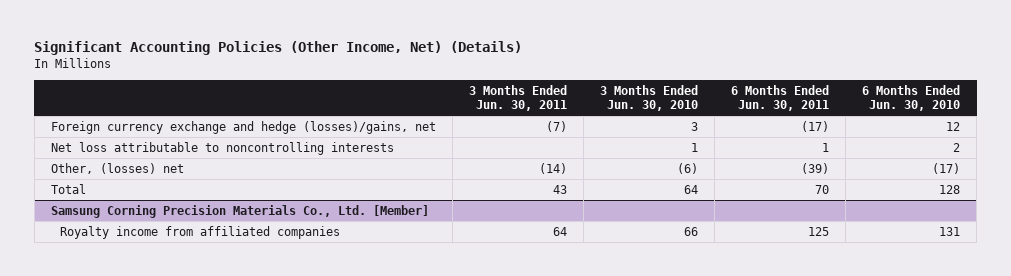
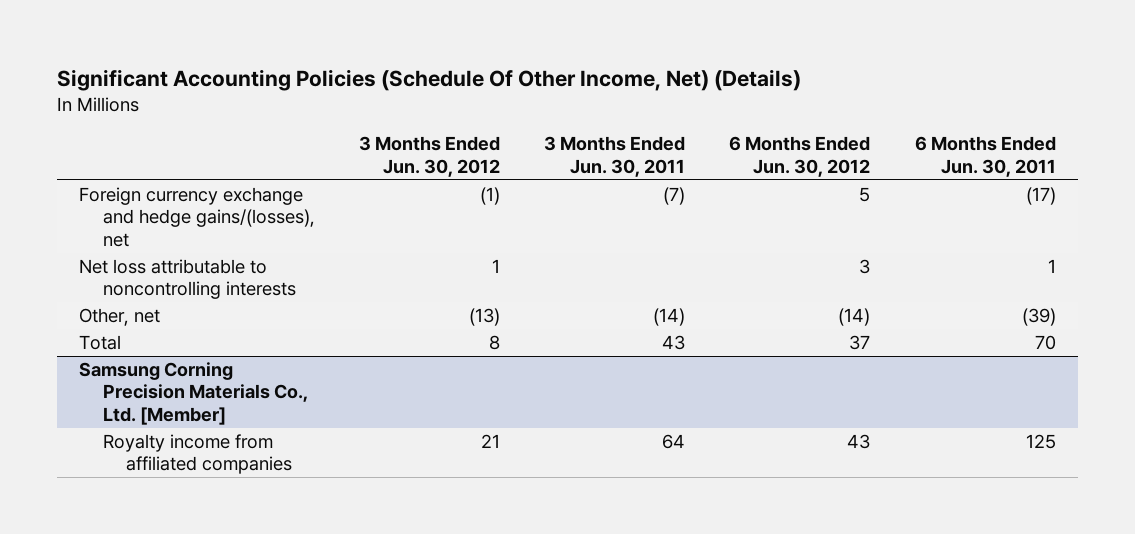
- Significant Accounting Policies (Other Income, Net) (Details)
+ Significant Accounting Policies (Schedule Of Other Income, Net) (Details)
- | 3 Months Ended Jun. 30, 2011 | 3 Months Ended Jun. 30, 2010 | 6 Months Ended Jun. 30, 2011 | 6 Months Ended Jun. 30, 2010
+ | 3 Months Ended Jun. 30, 2012 | 3 Months Ended Jun. 30, 2011 | 6 Months Ended Jun. 30, 2012 | 6 Months Ended Jun. 30, 2011
- Foreign currency exchange and hedge (losses)/gains, net | (7) | 3 | (17) | 12
+ Foreign currency exchange and hedge gains/(losses), net | (1) | (7) | 5 | (17)
- Other, (losses) net | (14) | (6) | (39) | (17)
+ Other, net | (13) | (14) | (14) | (39)

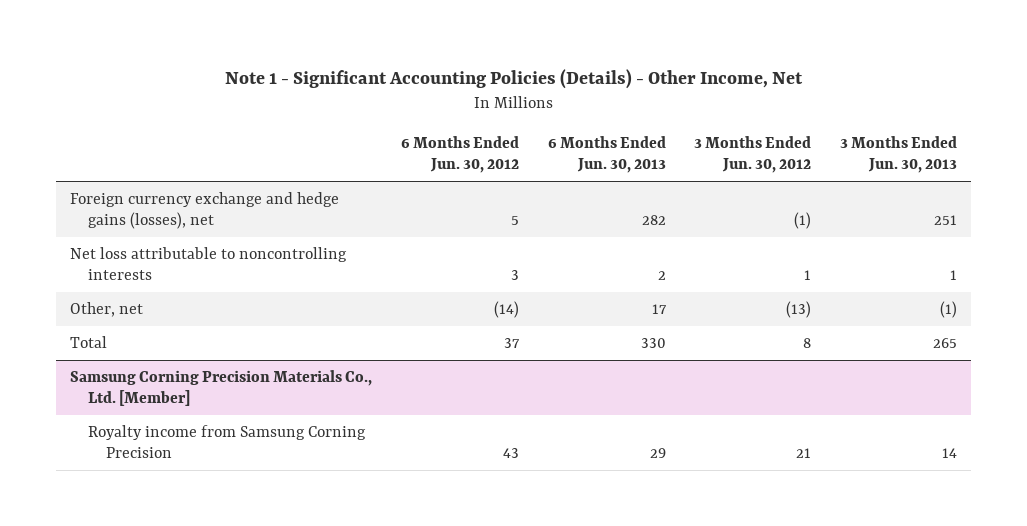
- Significant Accounting Policies (Schedule Of Other Income, Net) (Details)
+ Note 1 - Significant Accounting Policies (Details) - Other Income, Net
- | 3 Months Ended Jun. 30, 2012 | 3 Months Ended Jun. 30, 2011 | 6 Months Ended Jun. 30, 2012 | 6 Months Ended Jun. 30, 2011
+ | 6 Months Ended Jun. 30, 2012 | 6 Months Ended Jun. 30, 2013 | 3 Months Ended Jun. 30, 2012 | 3 Months Ended Jun. 30, 2013
- Foreign currency exchange and hedge gains/(losses), net | (1) | (7) | 5 | (17)
+ Foreign currency exchange and hedge gains (losses), net | 5 | 282 | (1) | 251
@ Samsung Corning Precision Materials Co., Ltd. [Member]
- Royalty income from affiliated companies | 21 | 64 | 43 | 125
+ Royalty income from Samsung Corning Precision | 43 | 29 | 21 | 14

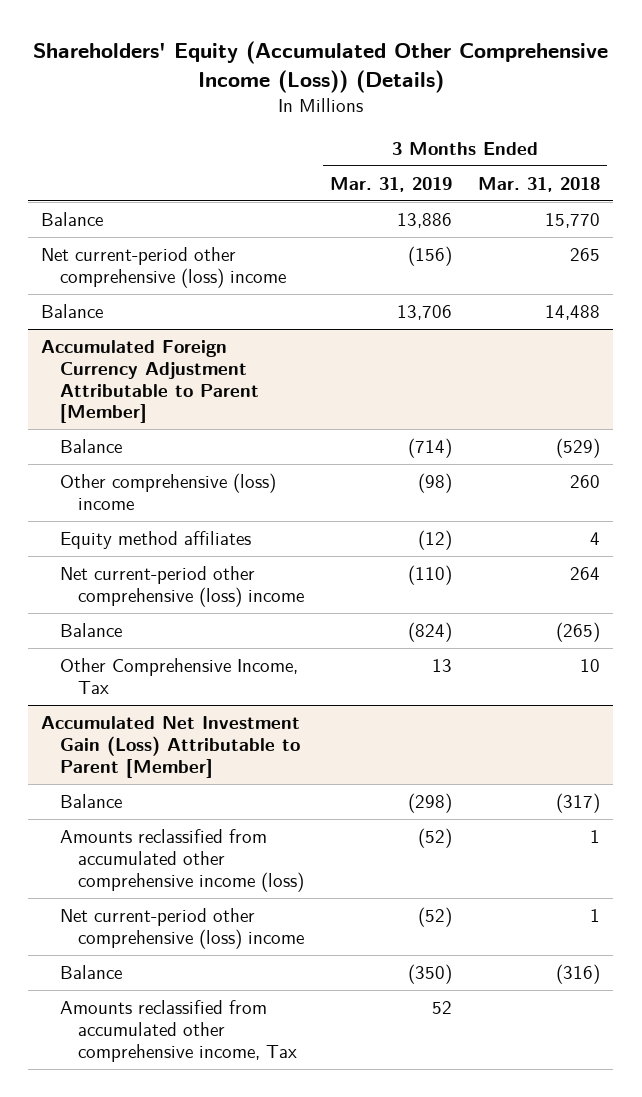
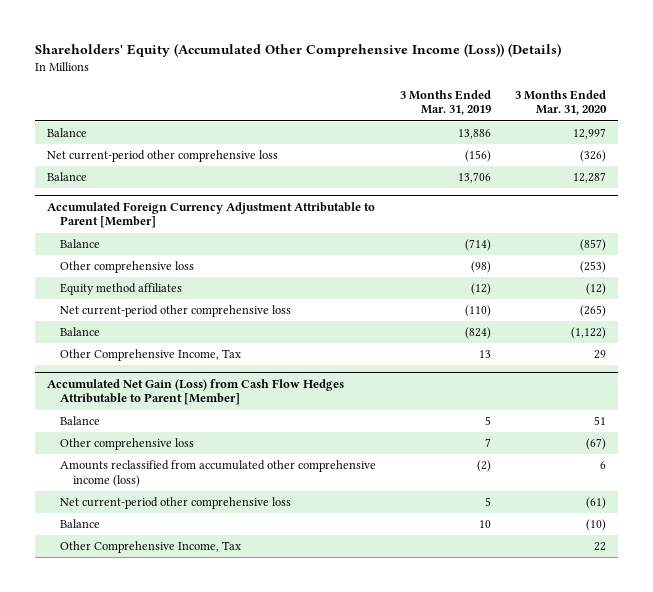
- | 3 Months Ended Mar. 31, 2019 | 3 Months Ended Mar. 31, 2018
+ | 3 Months Ended Mar. 31, 2019 | 3 Months Ended Mar. 31, 2020
- Net current-period other comprehensive (loss) income | (156) | 265
+ Net current-period other comprehensive loss | (156) | (326)
@ Accumulated Foreign Currency Adjustment Attributable to Parent [Member]
- Other comprehensive (loss) income | (98) | 260
+ Other comprehensive loss | (98) | (253)
- Net current-period other comprehensive (loss) income | (110) | 264
+ Net current-period other comprehensive loss | (110) | (265)
- Accumulated Net Investment Gain (Loss) Attributable to Parent [Member]
- Balance | (298) | (317)
- Amounts reclassified from accumulated other comprehensive income (loss) | (52) | 1
- Net current-period other comprehensive (loss) income | (52) | 1
- Balance | (350) | (316)
- Amounts reclassified from accumulated other comprehensive income, Tax | 52 |
+ Accumulated Net Gain (Loss) from Cash Flow Hedges Attributable to Parent [Member]
+ Balance | 5 | 51
+ Other comprehensive loss | 7 | (67)
+ Amounts reclassified from accumulated other comprehensive income (loss) | (2) | 6
+ Net current-period other comprehensive loss | 5 | (61)
+ Balance | 10 | (10)
+ Other Comprehensive Income, Tax | | 22

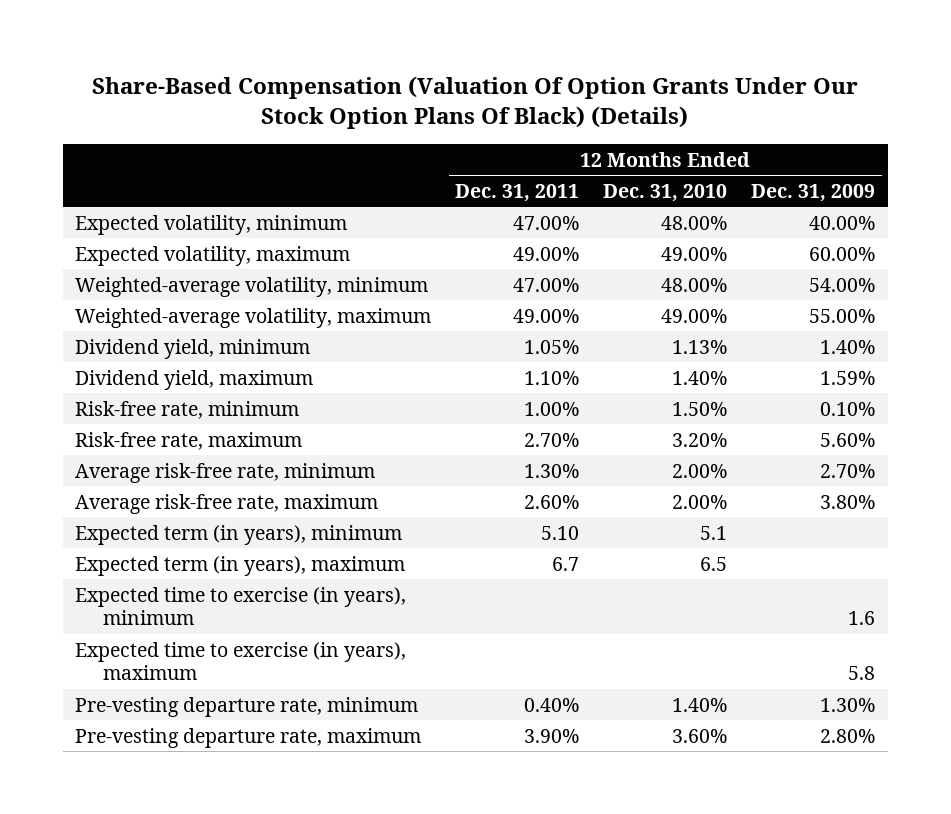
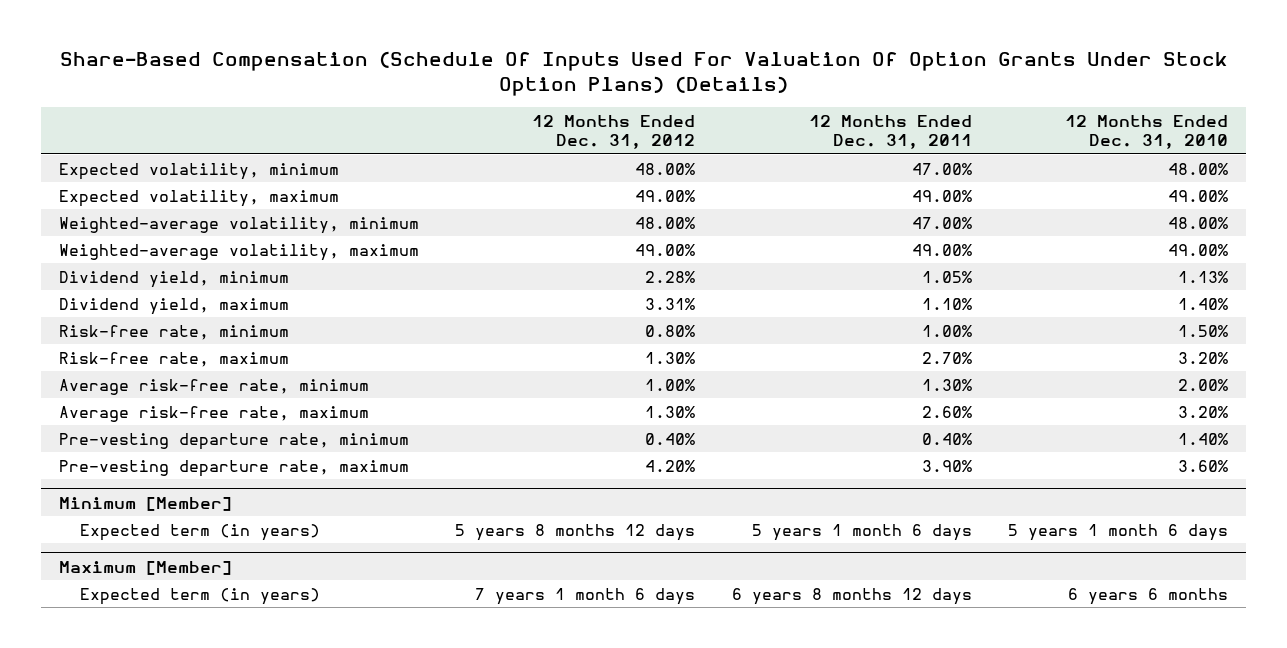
- Share-Based Compensation (Valuation Of Option Grants Under Our Stock Option Plans Of Black) (Details)
+ Share-Based Compensation (Schedule Of Inputs Used For Valuation Of Option Grants Under Stock Option Plans) (Details)
- | 12 Months Ended Dec. 31, 2011 | 12 Months Ended Dec. 31, 2010 | 12 Months Ended Dec. 31, 2009
+ | 12 Months Ended Dec. 31, 2012 | 12 Months Ended Dec. 31, 2011 | 12 Months Ended Dec. 31, 2010
- Average risk-free rate, maximum | 2.60% | 2.00% | 3.80%
- Expected term (in years), minimum | 5.10 | 5.1 |
- Expected term (in years), maximum | 6.7 | 6.5 |
- Expected time to exercise (in years), minimum | | | 1.6
- Expected time to exercise (in years), maximum | | | 5.8
+ Average risk-free rate, maximum | 1.30% | 2.60% | 3.20%
+ Minimum [Member]
+ Expected term (in years) | 5 years 8 months 12 days | 5 years 1 month 6 days | 5 years 1 month 6 days
+ Maximum [Member]
+ Expected term (in years) | 7 years 1 month 6 days | 6 years 8 months 12 days | 6 years 6 months

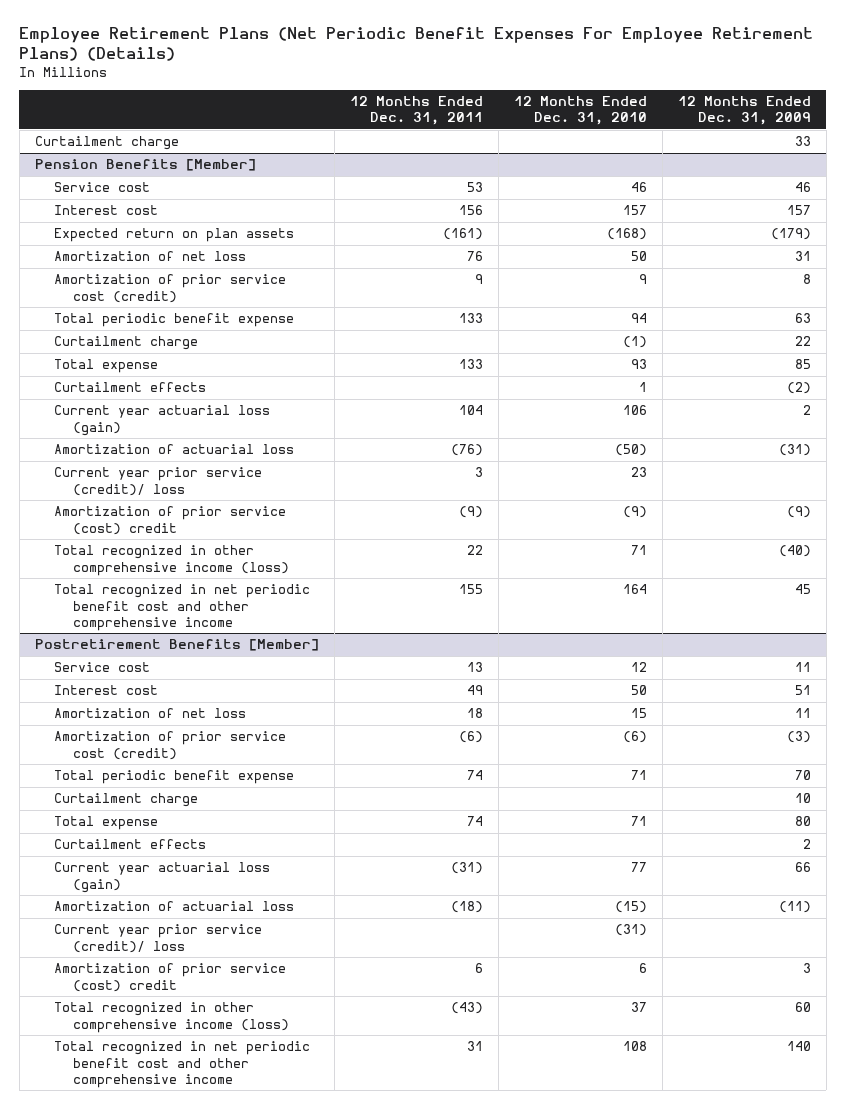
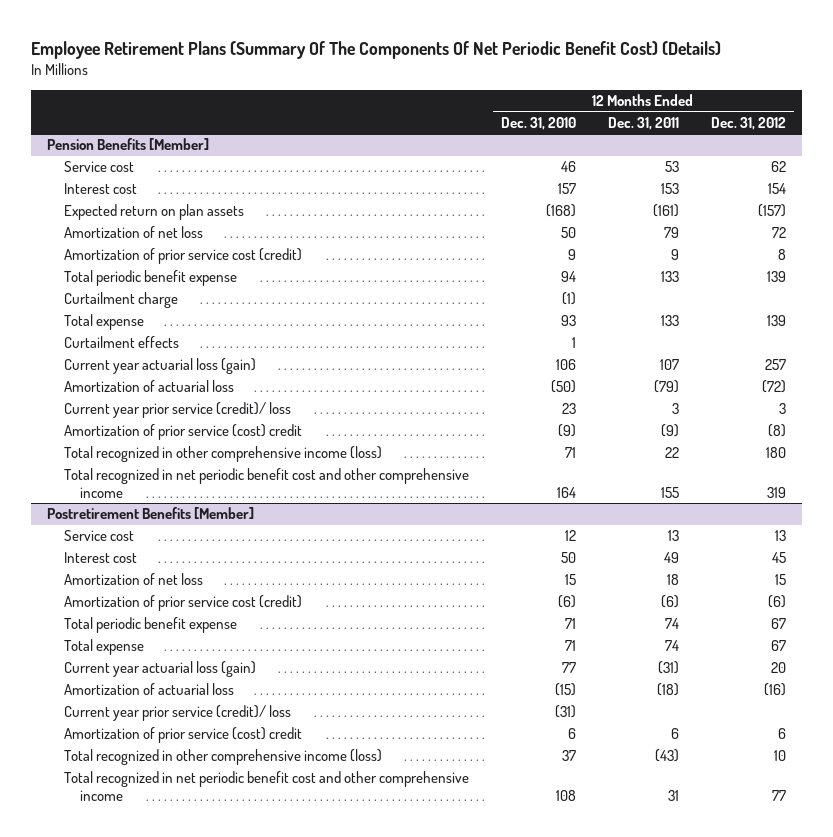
- Employee Retirement Plans (Net Periodic Benefit Expenses For Employee Retirement Plans) (Details)
+ Employee Retirement Plans (Summary Of The Components Of Net Periodic Benefit Cost) (Details)
- | 12 Months Ended Dec. 31, 2011 | 12 Months Ended Dec. 31, 2010 | 12 Months Ended Dec. 31, 2009
+ | 12 Months Ended Dec. 31, 2010 | 12 Months Ended Dec. 31, 2011 | 12 Months Ended Dec. 31, 2012
- Curtailment charge | | | 33
@ Pension Benefits [Member]
- Interest cost | 156 | 157 | 157
+ Interest cost | 157 | 153 | 154
- Amortization of net loss | 76 | 50 | 31
+ Amortization of net loss | 50 | 79 | 72
- Current year actuarial loss (gain) | 104 | 106 | 2
- Amortization of actuarial loss | (76) | (50) | (31)
+ Current year actuarial loss (gain) | 106 | 107 | 257
+ Amortization of actuarial loss | (50) | (79) | (72)
@ Postretirement Benefits [Member]
- Curtailment charge | | | 10
- Curtailment effects | | | 2

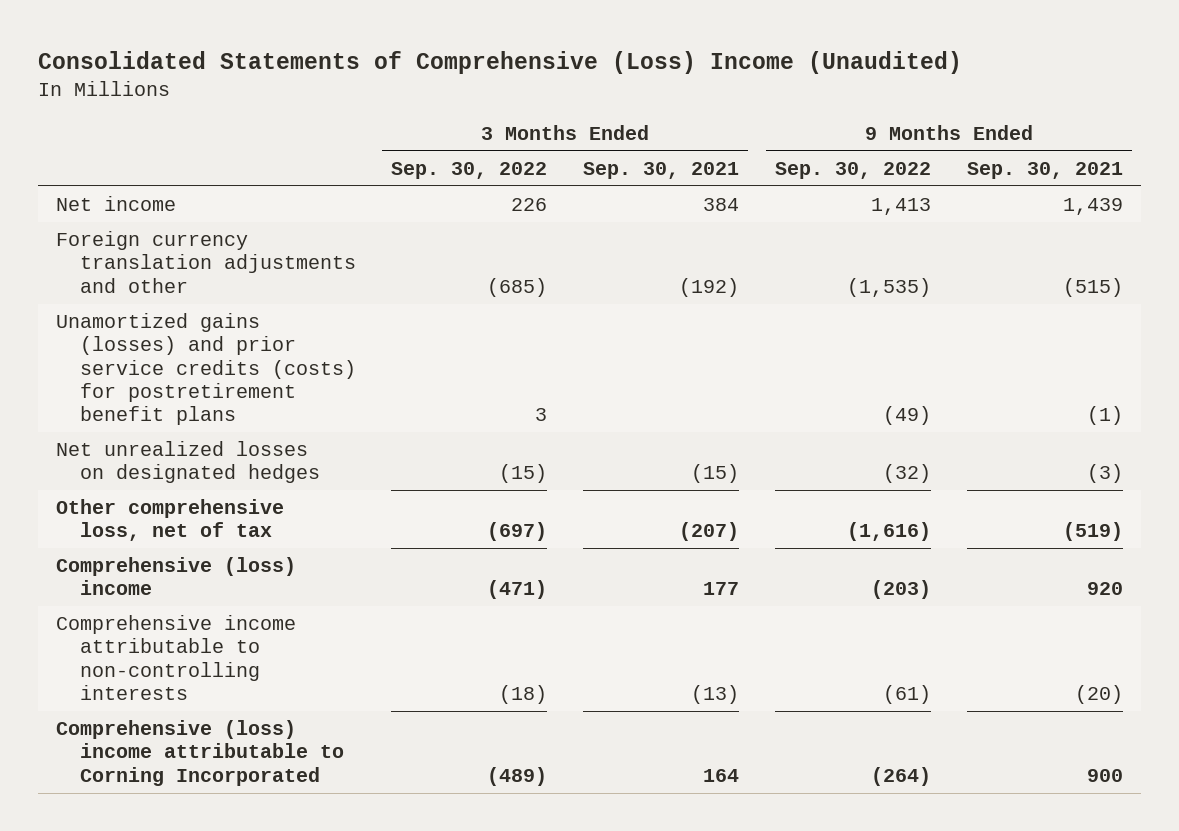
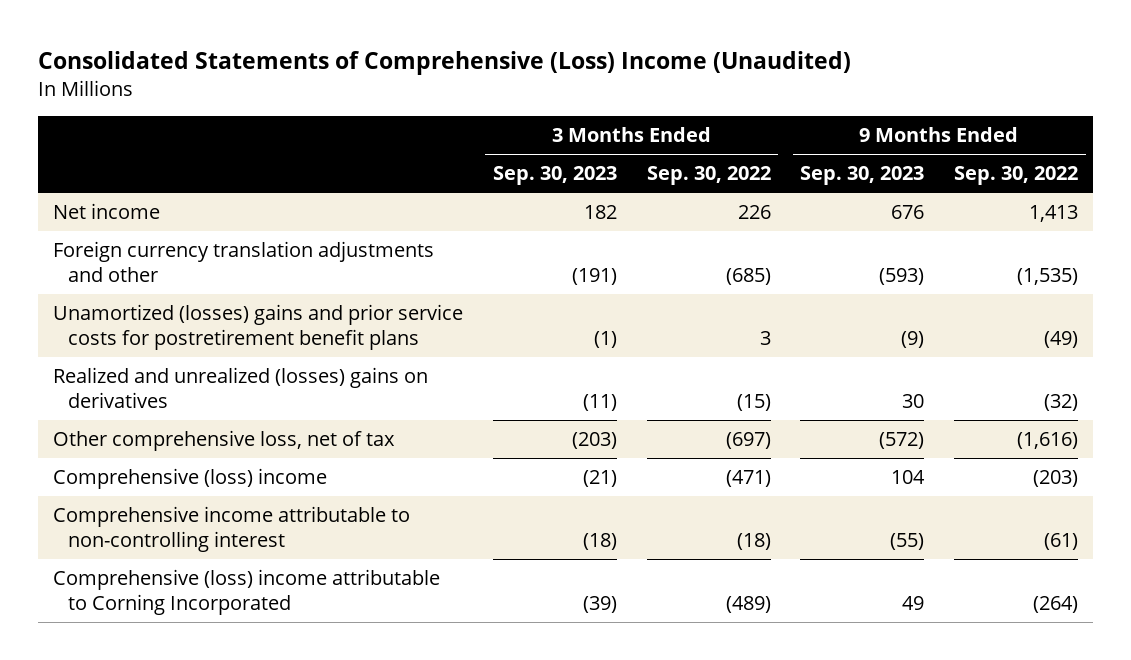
- | 3 Months Ended Sep. 30, 2022 | 3 Months Ended Sep. 30, 2021 | 9 Months Ended Sep. 30, 2022 | 9 Months Ended Sep. 30, 2021
+ | 3 Months Ended Sep. 30, 2023 | 3 Months Ended Sep. 30, 2022 | 9 Months Ended Sep. 30, 2023 | 9 Months Ended Sep. 30, 2022
- Unamortized gains (losses) and prior service credits (costs) for postretirement benefit plans | 3 | | (49) | (1)
- Net unrealized losses on designated hedges | (15) | (15) | (32) | (3)
+ Unamortized (losses) gains and prior service costs for postretirement benefit plans | (1) | 3 | (9) | (49)
+ Realized and unrealized (losses) gains on derivatives | (11) | (15) | 30 | (32)
- Comprehensive income attributable to non-controlling interests | (18) | (13) | (61) | (20)
+ Comprehensive income attributable to non-controlling interest | (18) | (18) | (55) | (61)

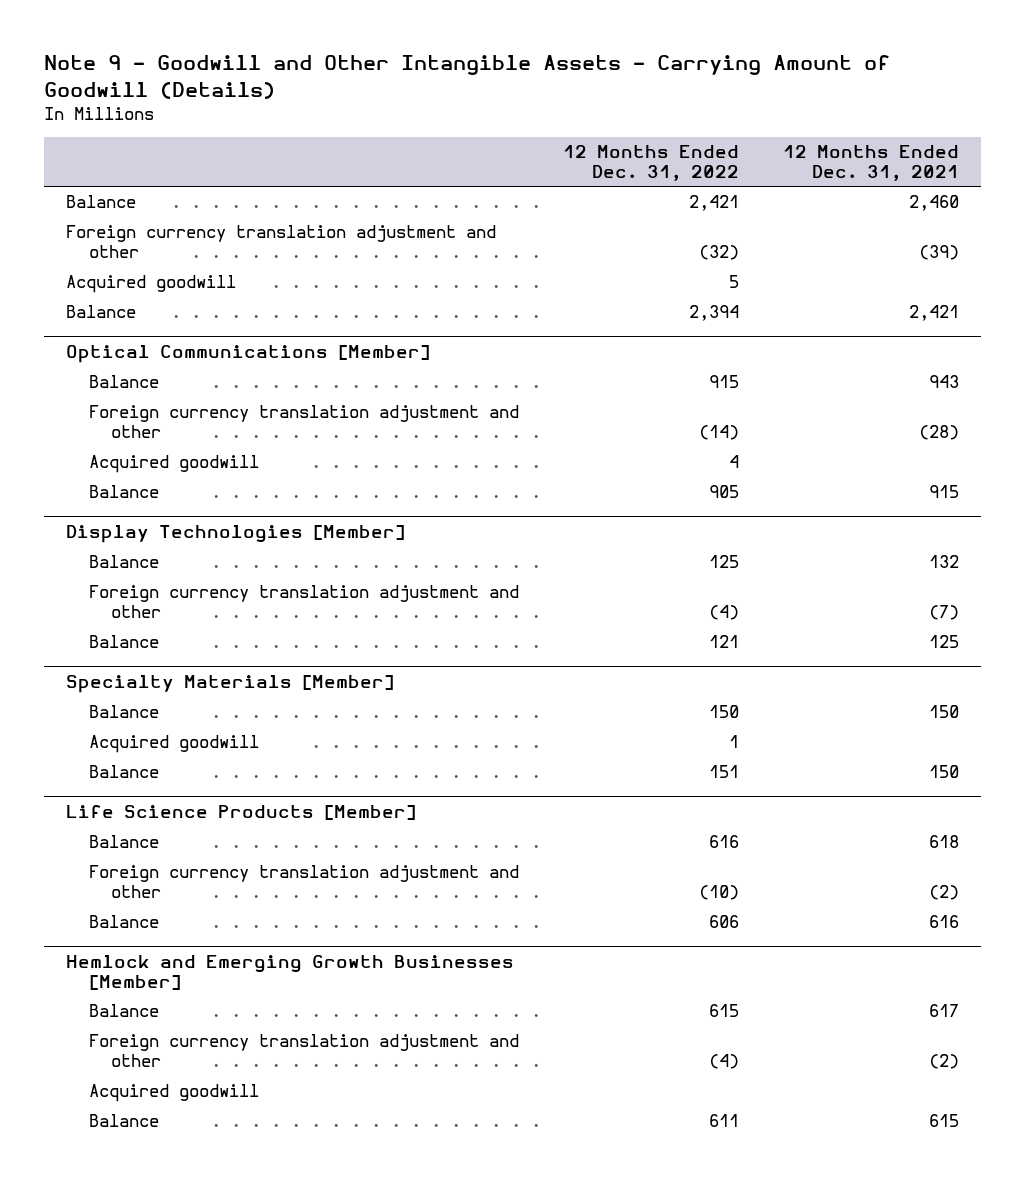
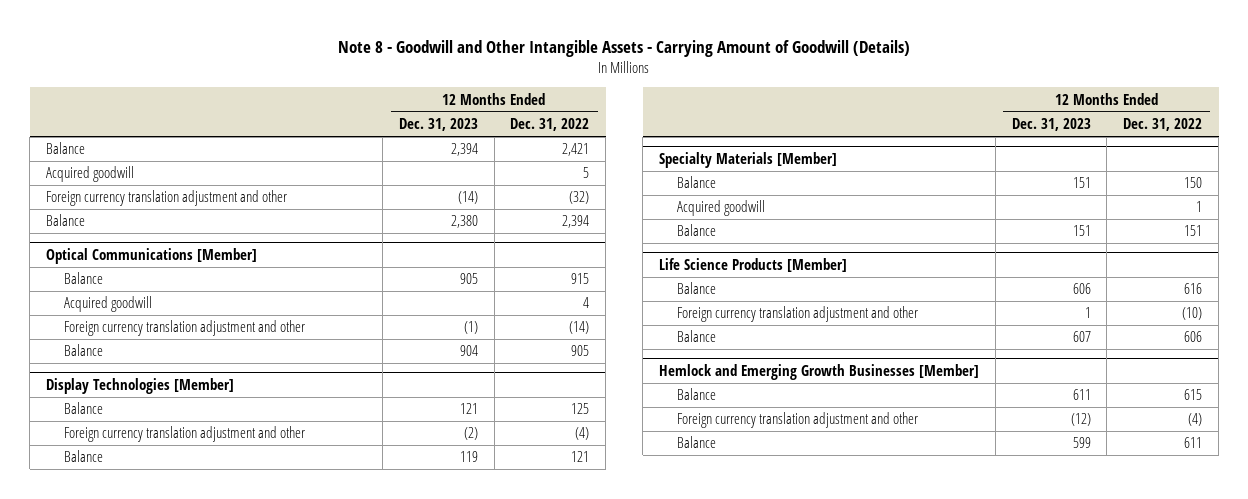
- Note 9 - Goodwill and Other Intangible Assets - Carrying Amount of Goodwill (Details)
+ Note 8 - Goodwill and Other Intangible Assets - Carrying Amount of Goodwill (Details)
- | 12 Months Ended Dec. 31, 2022 | 12 Months Ended Dec. 31, 2021
+ | 12 Months Ended Dec. 31, 2023 | 12 Months Ended Dec. 31, 2022
moved down: Foreign currency translation adjustment and other | (14) | (32)
@ Optical Communications [Member]
moved down: Foreign currency translation adjustment and other | (1) | (14)
@ Hemlock and Emerging Growth Businesses [Member]
- Acquired goodwill

